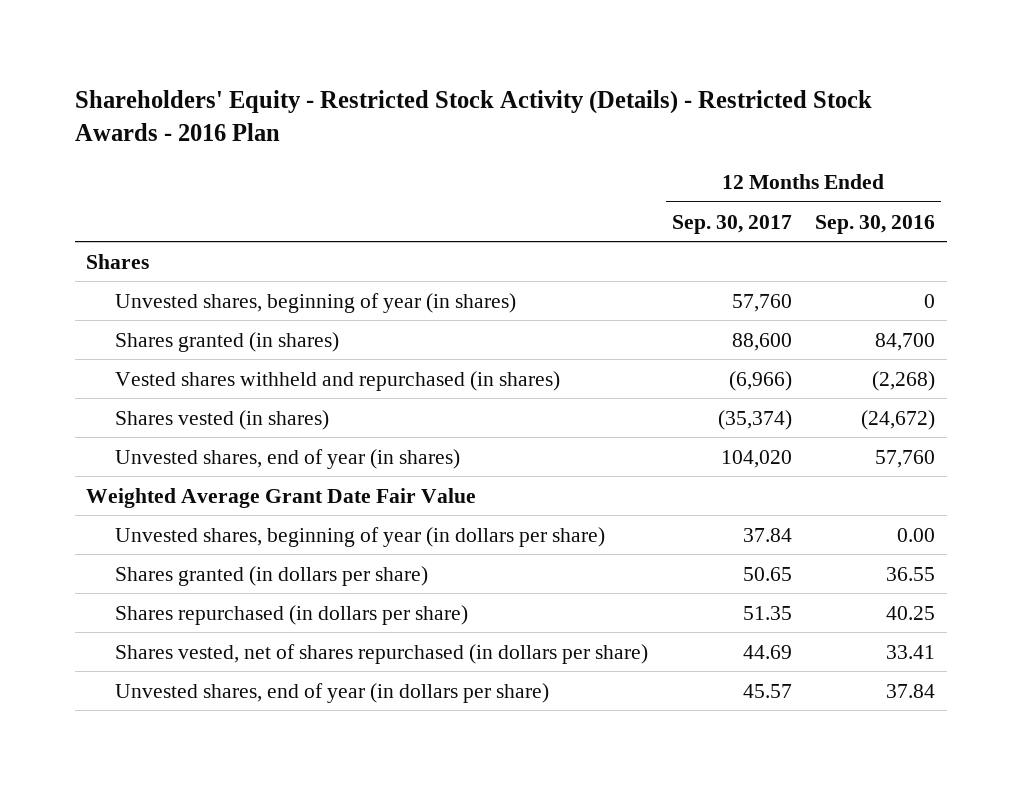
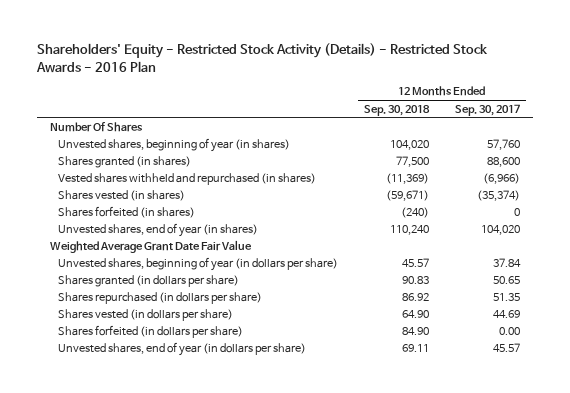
- | 12 Months Ended Sep. 30, 2017 | 12 Months Ended Sep. 30, 2016
+ | 12 Months Ended Sep. 30, 2018 | 12 Months Ended Sep. 30, 2017
- Shares
+ Number Of Shares
+ Shares forfeited (in shares) | (240) | 0
- Shares vested, net of shares repurchased (in dollars per share) | 44.69 | 33.41
+ Shares vested (in dollars per share) | 64.90 | 44.69
+ Shares forfeited (in dollars per share) | 84.90 | 0.00

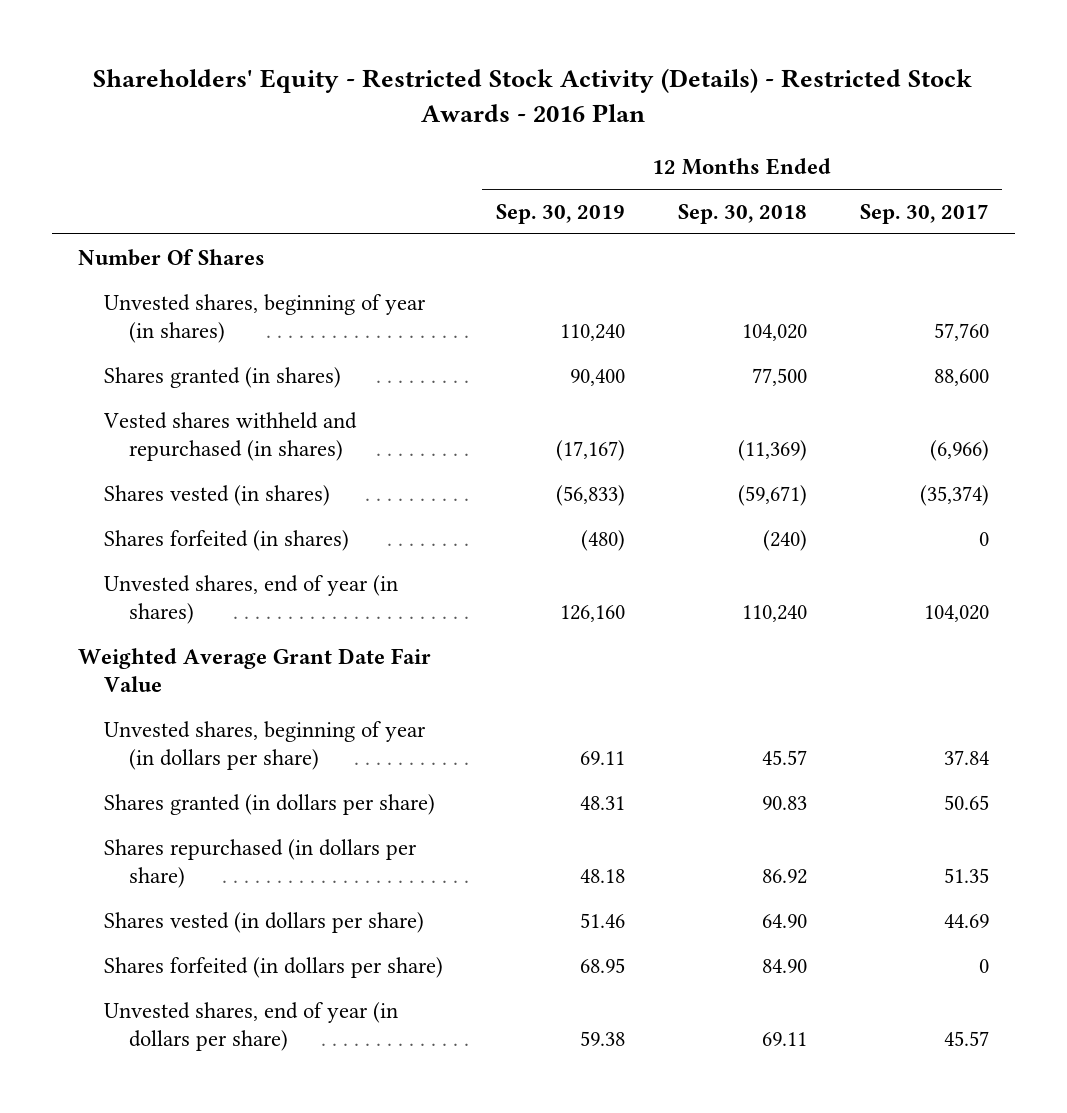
- | 12 Months Ended Sep. 30, 2018 | 12 Months Ended Sep. 30, 2017
+ | 12 Months Ended Sep. 30, 2019 | 12 Months Ended Sep. 30, 2018 | 12 Months Ended Sep. 30, 2017
- Shares forfeited (in dollars per share) | 84.90 | 0.00
+ Shares forfeited (in dollars per share) | 68.95 | 84.90 | 0

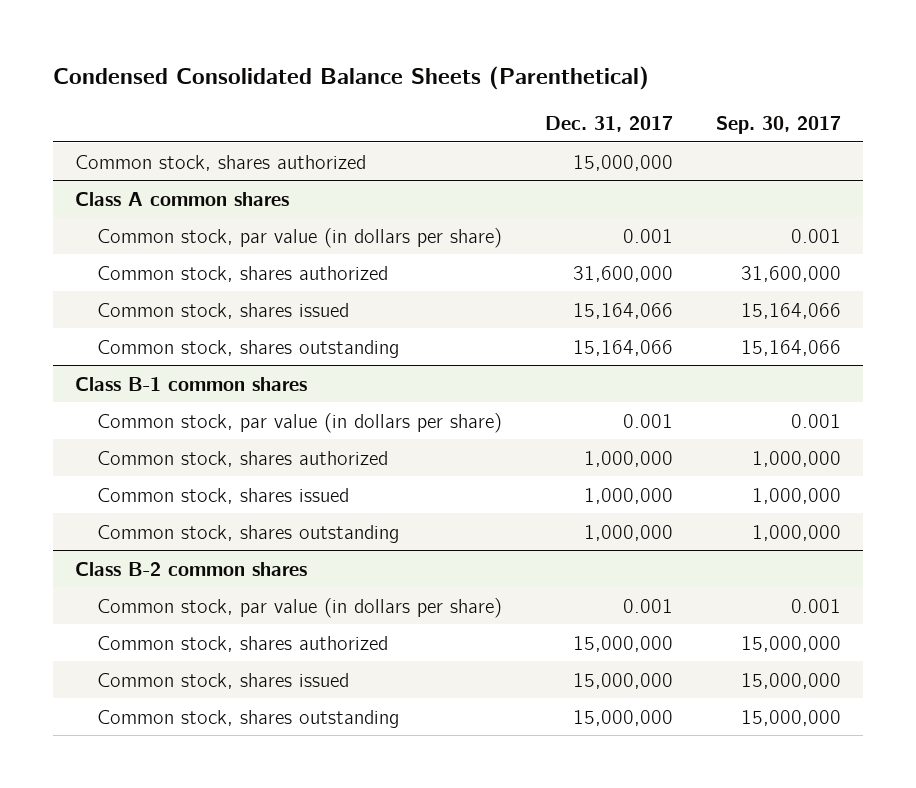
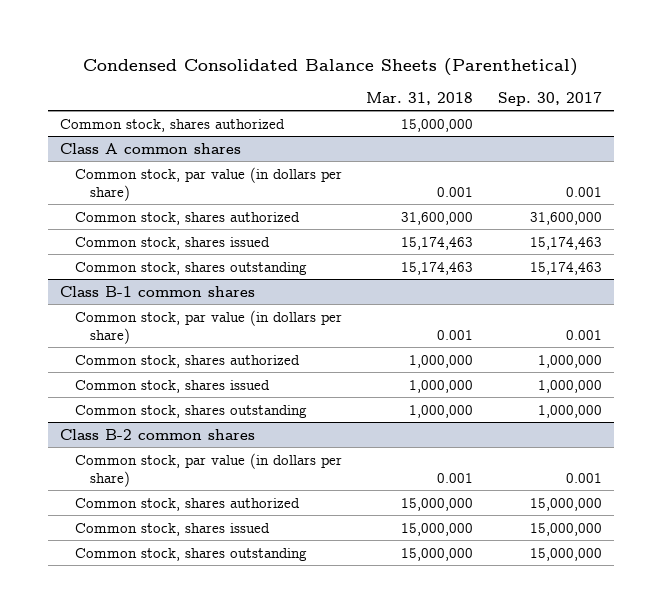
- | Dec. 31, 2017 | Sep. 30, 2017
+ | Mar. 31, 2018 | Sep. 30, 2017
@ Class A common shares
- Common stock, shares issued | 15,164,066 | 15,164,066
- Common stock, shares outstanding | 15,164,066 | 15,164,066
+ Common stock, shares issued | 15,174,463 | 15,174,463
+ Common stock, shares outstanding | 15,174,463 | 15,174,463

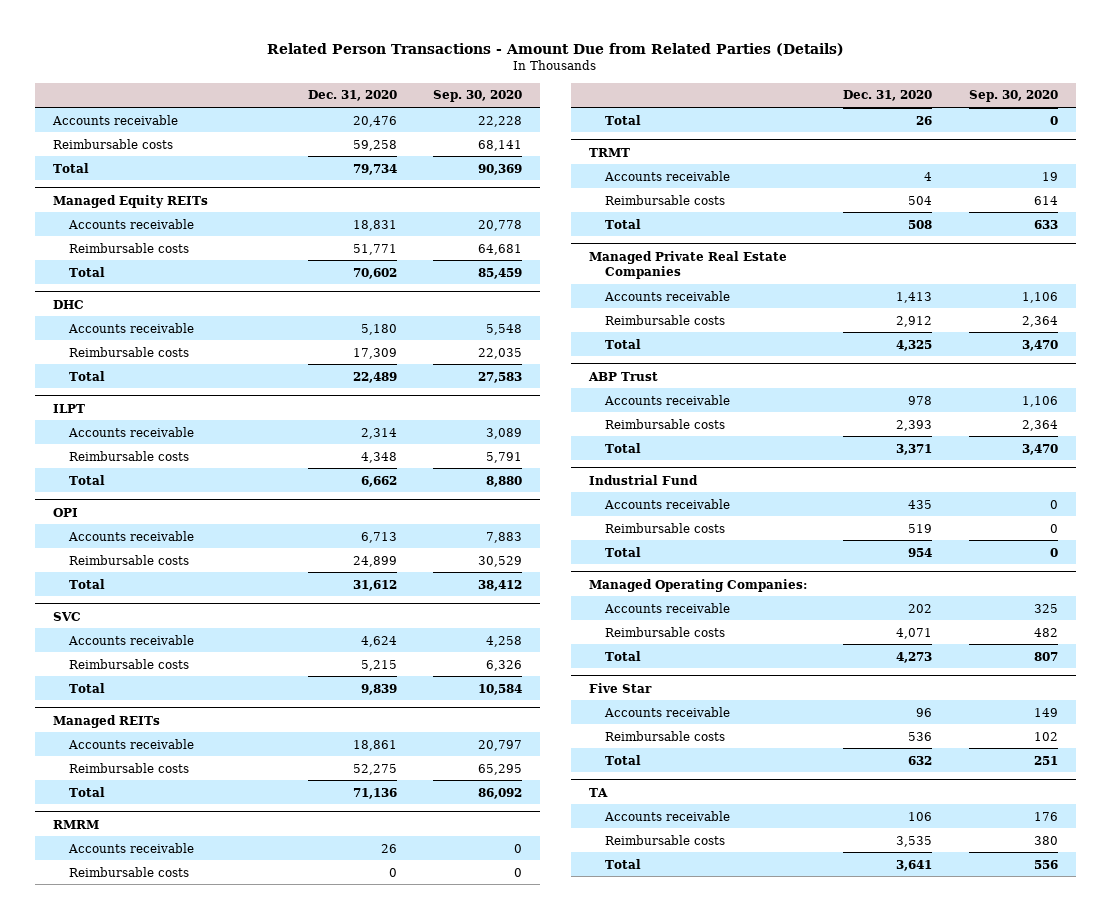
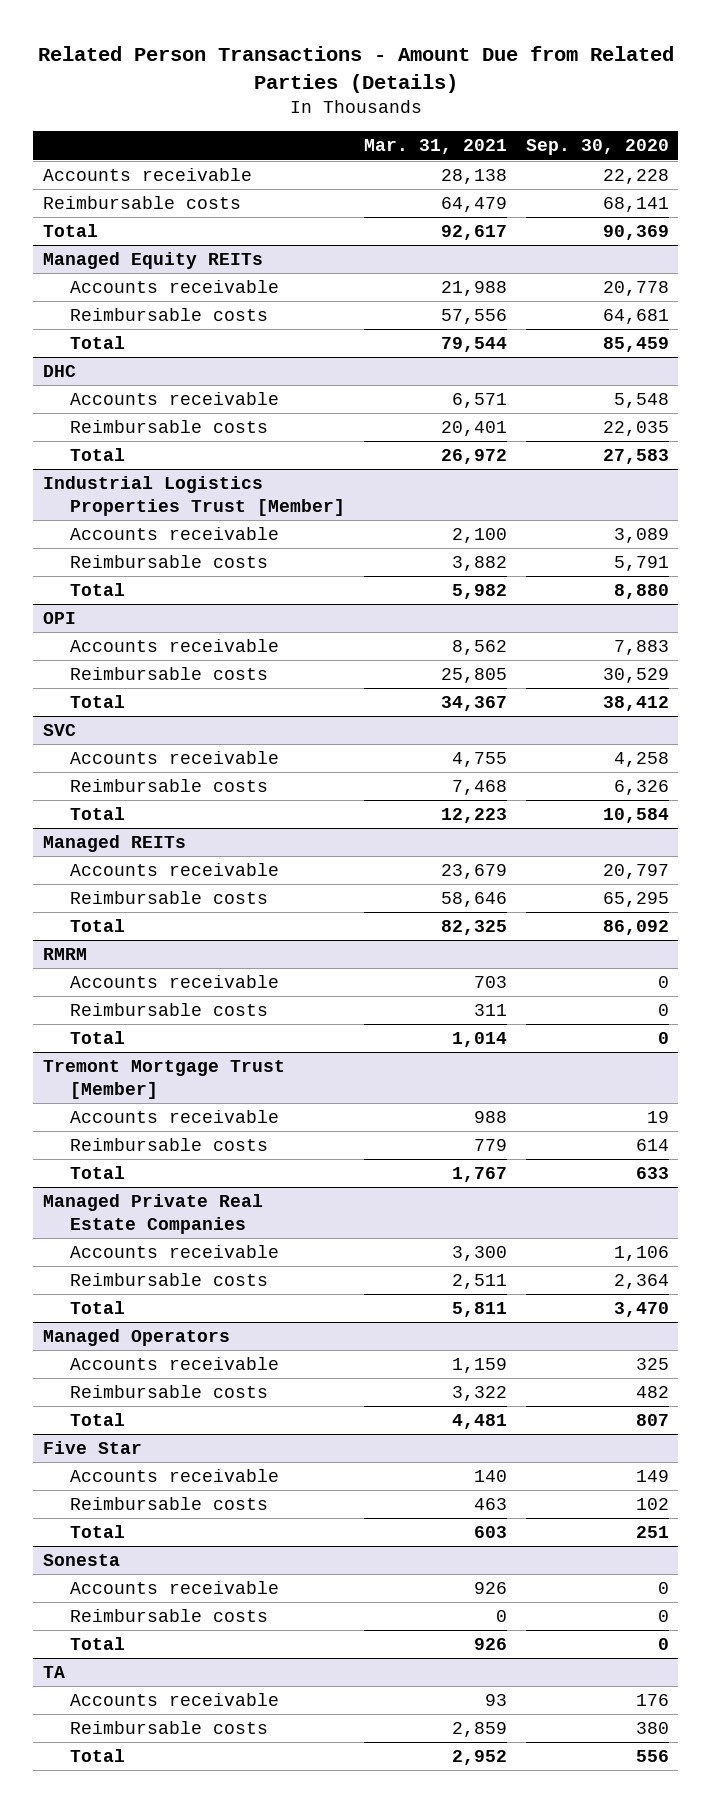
- | Dec. 31, 2020 | Sep. 30, 2020
+ | Mar. 31, 2021 | Sep. 30, 2020
- ILPT
+ Industrial Logistics Properties Trust [Member]
- TRMT
+ Tremont Mortgage Trust [Member]
- ABP Trust
- Accounts receivable | 978 | 1,106
- Reimbursable costs | 2,393 | 2,364
- Total | 3,371 | 3,470
- Industrial Fund
- Accounts receivable | 435 | 0
- Reimbursable costs | 519 | 0
- Total | 954 | 0
- Managed Operating Companies:
+ Managed Operators
+ Sonesta
+ Accounts receivable | 926 | 0
+ Reimbursable costs | 0 | 0
+ Total | 926 | 0

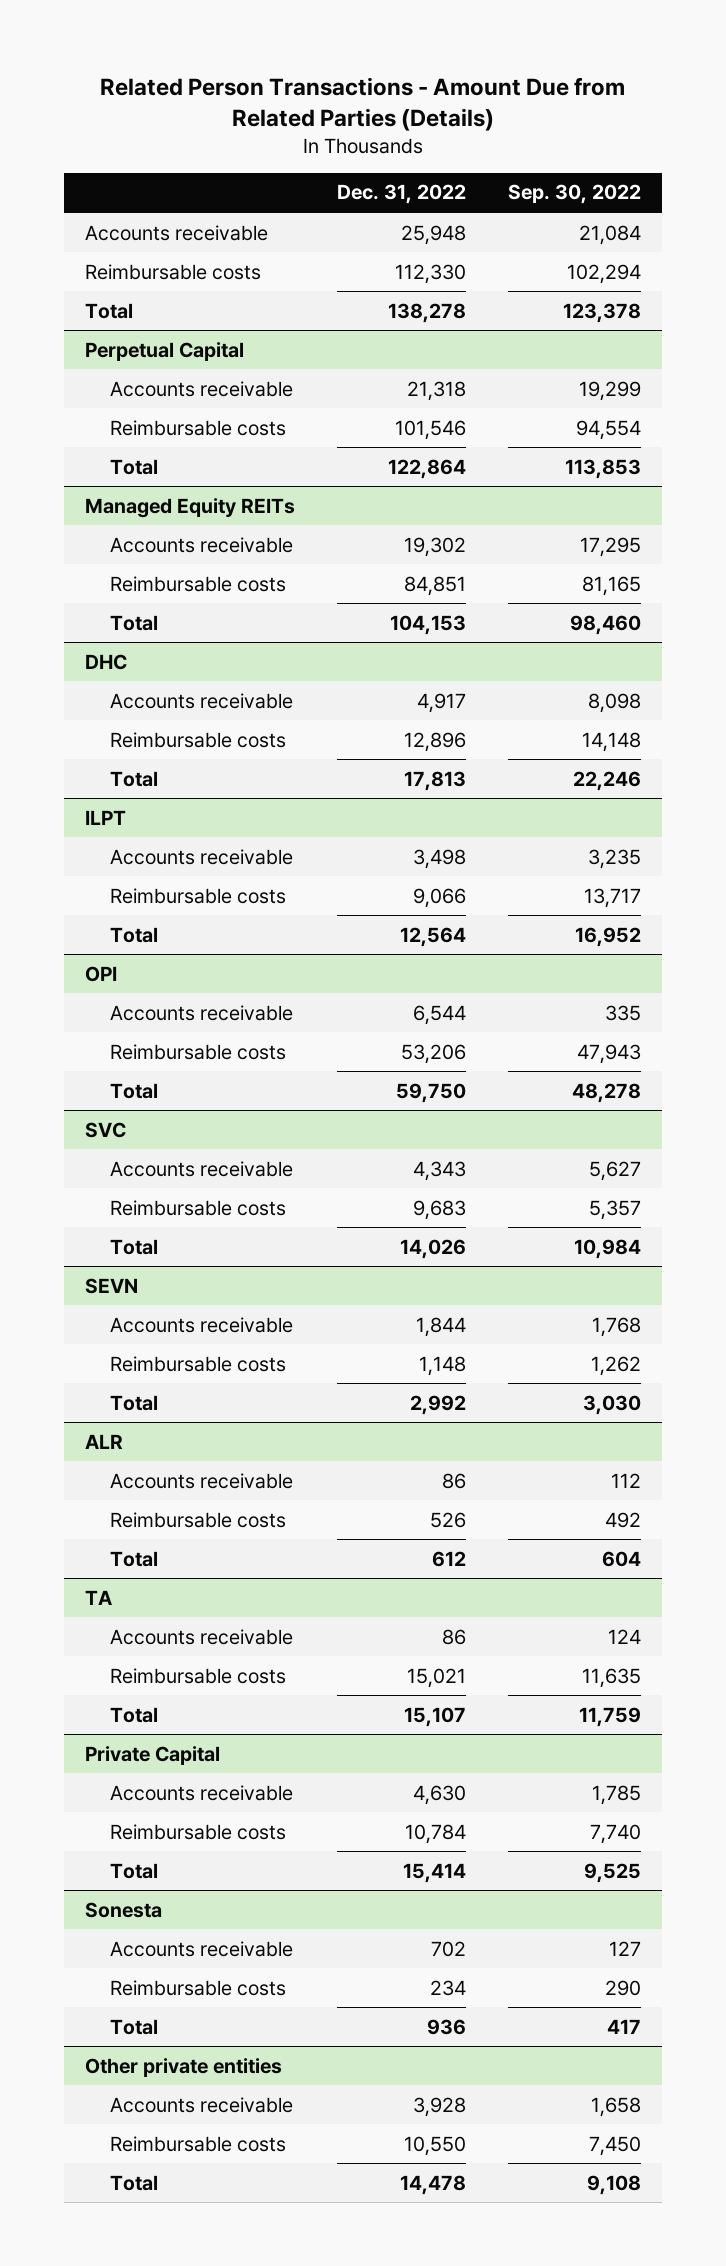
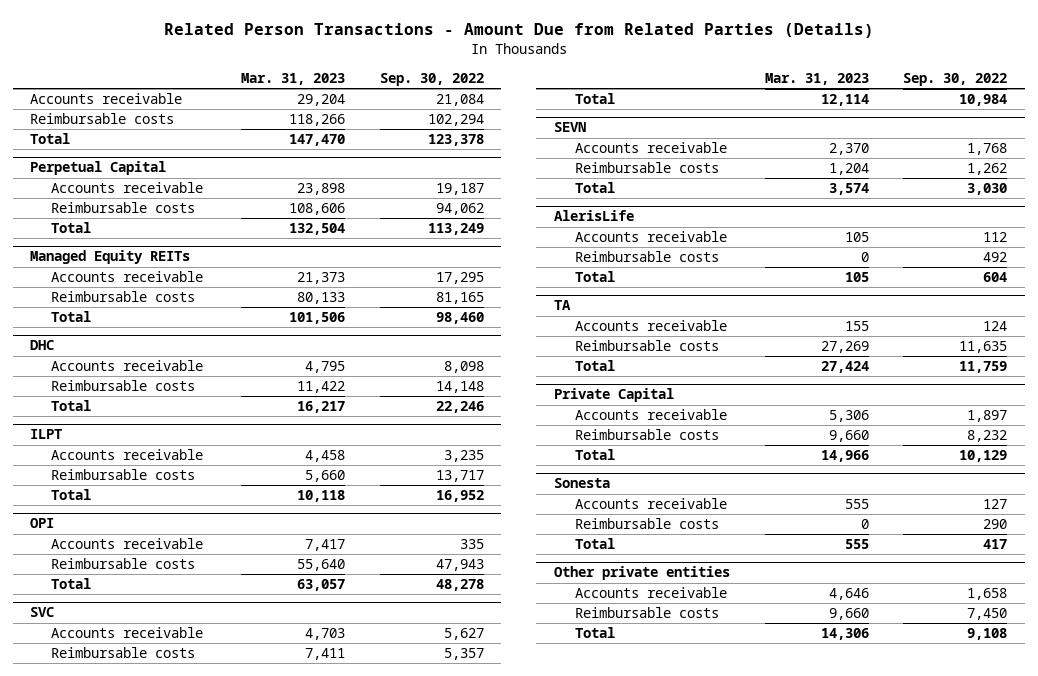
- | Dec. 31, 2022 | Sep. 30, 2022
+ | Mar. 31, 2023 | Sep. 30, 2022
@ Perpetual Capital
- Accounts receivable | 21,318 | 19,299
- Reimbursable costs | 101,546 | 94,554
- Total | 122,864 | 113,853
+ Accounts receivable | 23,898 | 19,187
+ Reimbursable costs | 108,606 | 94,062
+ Total | 132,504 | 113,249
- ALR
+ AlerisLife
@ Private Capital
- Accounts receivable | 4,630 | 1,785
- Reimbursable costs | 10,784 | 7,740
- Total | 15,414 | 9,525
+ Accounts receivable | 5,306 | 1,897
+ Reimbursable costs | 9,660 | 8,232
+ Total | 14,966 | 10,129

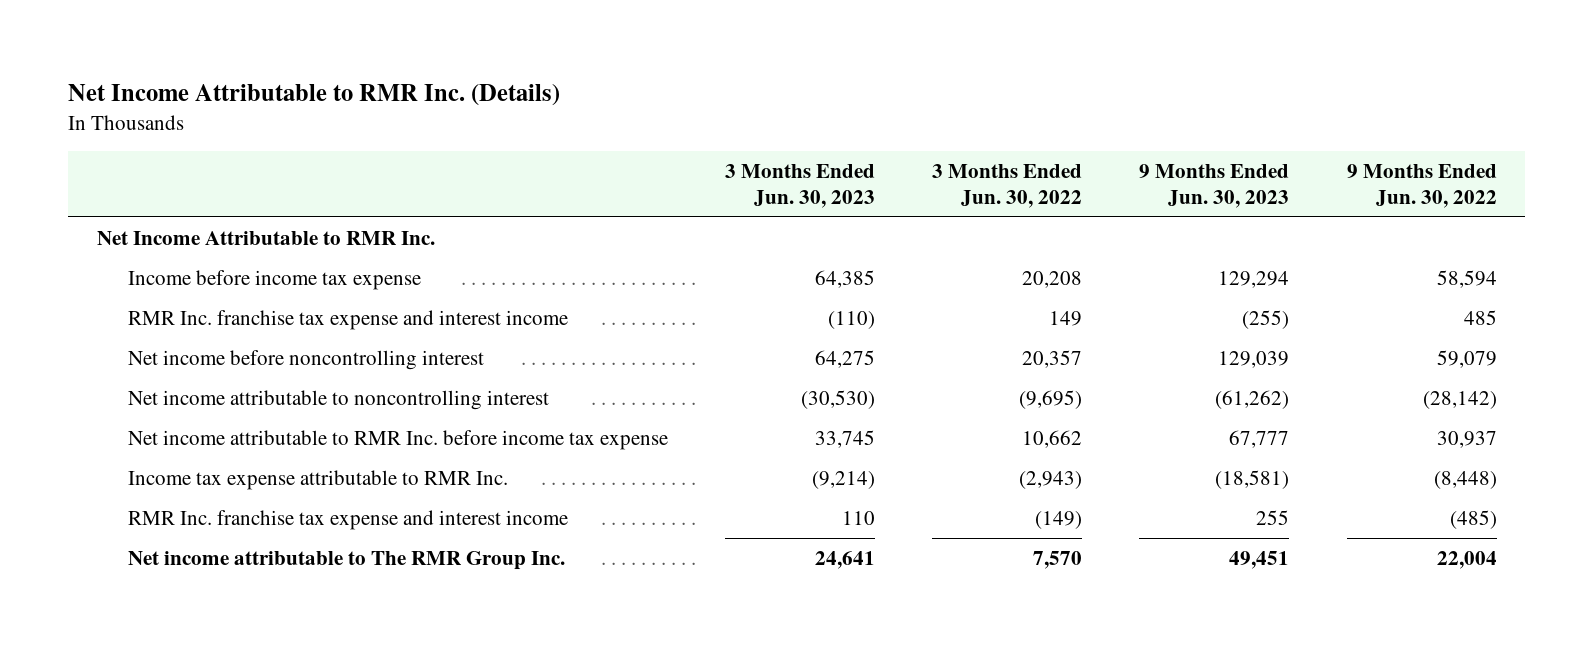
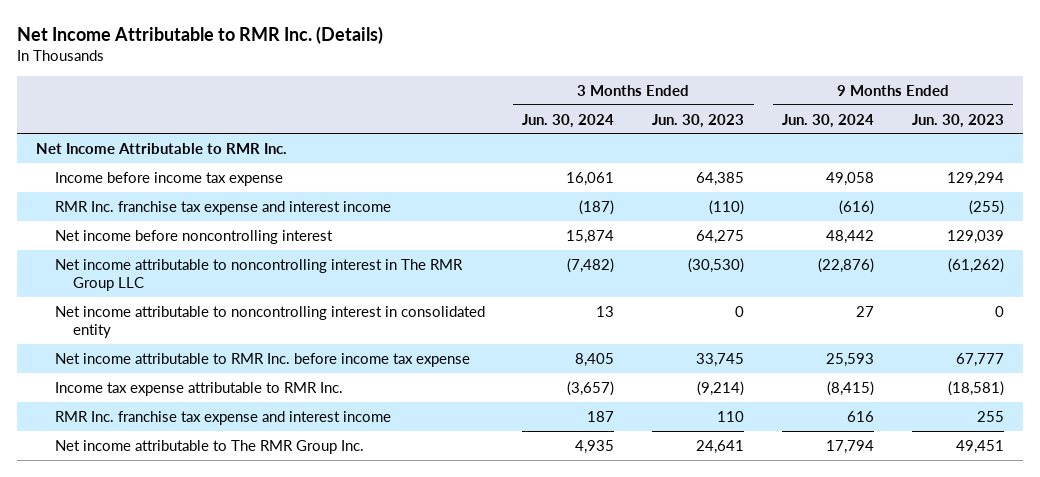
- | 3 Months Ended Jun. 30, 2023 | 3 Months Ended Jun. 30, 2022 | 9 Months Ended Jun. 30, 2023 | 9 Months Ended Jun. 30, 2022
+ | 3 Months Ended Jun. 30, 2024 | 3 Months Ended Jun. 30, 2023 | 9 Months Ended Jun. 30, 2024 | 9 Months Ended Jun. 30, 2023
- Net income attributable to noncontrolling interest | (30,530) | (9,695) | (61,262) | (28,142)
+ Net income attributable to noncontrolling interest in The RMR Group LLC | (7,482) | (30,530) | (22,876) | (61,262)
+ Net income attributable to noncontrolling interest in consolidated entity | 13 | 0 | 27 | 0

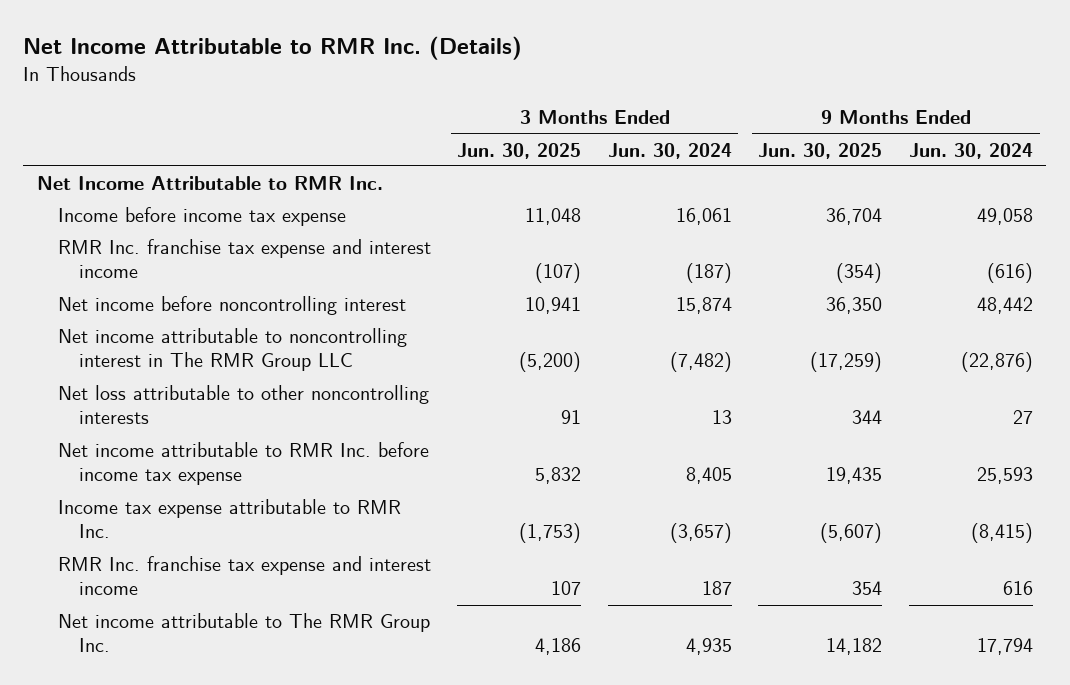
- | 3 Months Ended Jun. 30, 2024 | 3 Months Ended Jun. 30, 2023 | 9 Months Ended Jun. 30, 2024 | 9 Months Ended Jun. 30, 2023
+ | 3 Months Ended Jun. 30, 2025 | 3 Months Ended Jun. 30, 2024 | 9 Months Ended Jun. 30, 2025 | 9 Months Ended Jun. 30, 2024
- Net income attributable to noncontrolling interest in consolidated entity | 13 | 0 | 27 | 0
+ Net loss attributable to other noncontrolling interests | 91 | 13 | 344 | 27

